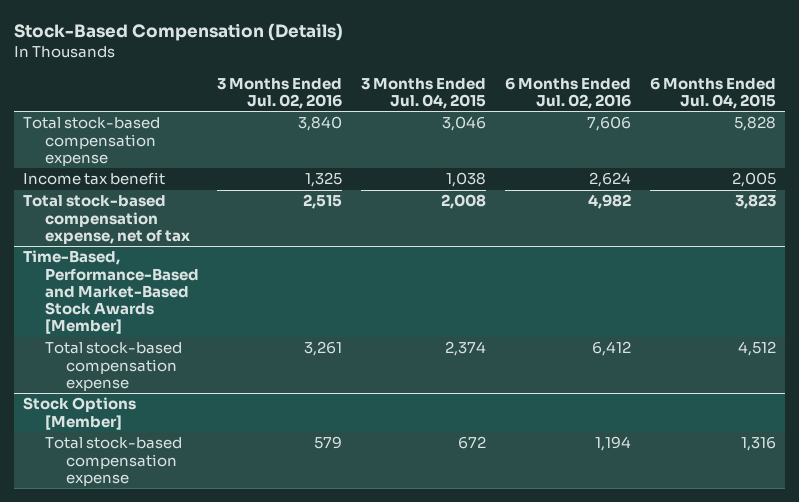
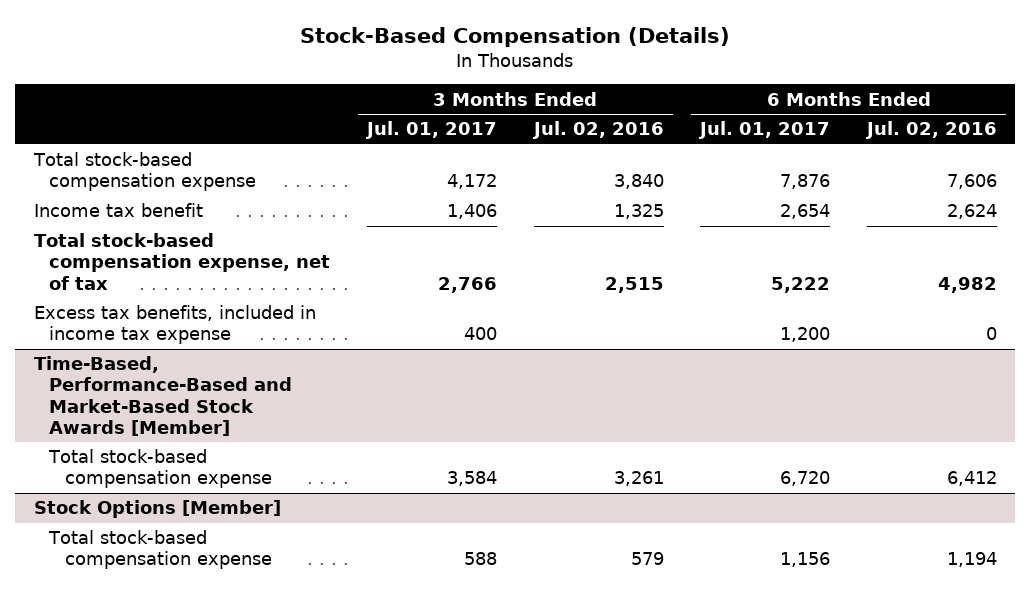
- | 3 Months Ended Jul. 02, 2016 | 3 Months Ended Jul. 04, 2015 | 6 Months Ended Jul. 02, 2016 | 6 Months Ended Jul. 04, 2015
+ | 3 Months Ended Jul. 01, 2017 | 3 Months Ended Jul. 02, 2016 | 6 Months Ended Jul. 01, 2017 | 6 Months Ended Jul. 02, 2016
+ Excess tax benefits, included in income tax expense | 400 | | 1,200 | 0

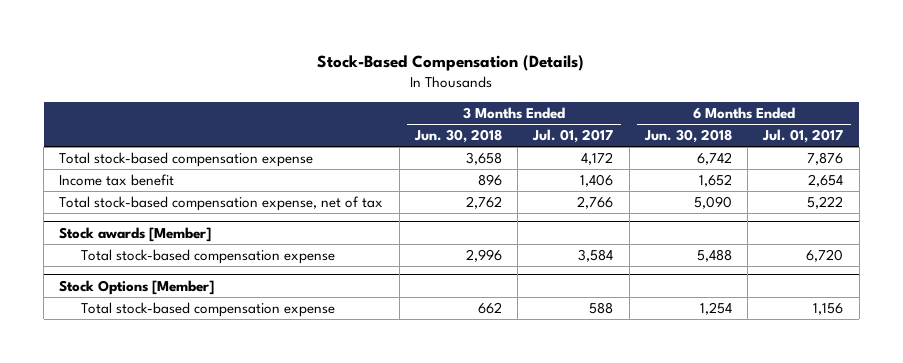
- | 3 Months Ended Jul. 01, 2017 | 3 Months Ended Jul. 02, 2016 | 6 Months Ended Jul. 01, 2017 | 6 Months Ended Jul. 02, 2016
+ | 3 Months Ended Jun. 30, 2018 | 3 Months Ended Jul. 01, 2017 | 6 Months Ended Jun. 30, 2018 | 6 Months Ended Jul. 01, 2017
- Excess tax benefits, included in income tax expense | 400 | | 1,200 | 0
- Time-Based, Performance-Based and Market-Based Stock Awards [Member]
+ Stock awards [Member]

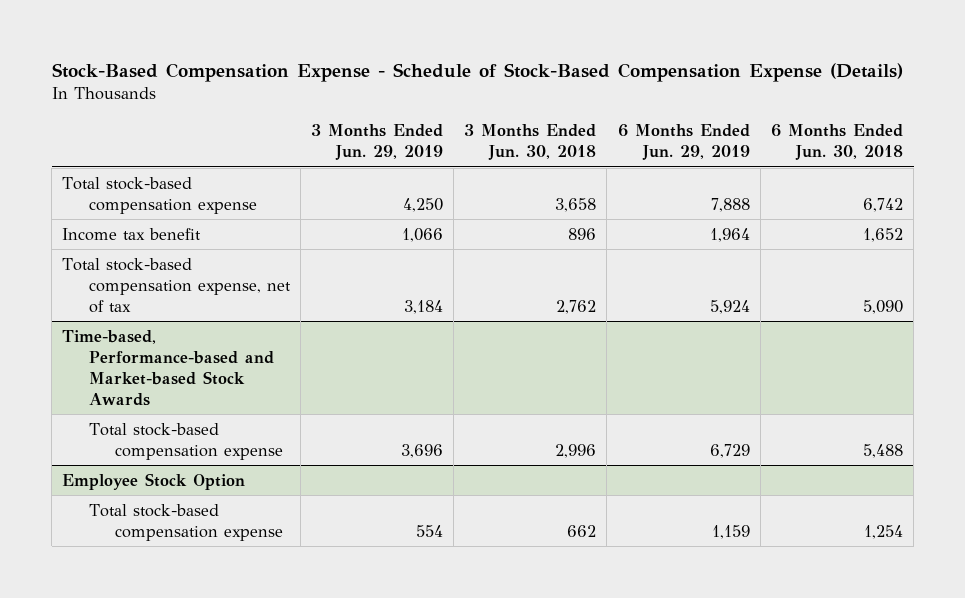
- Stock-Based Compensation (Details)
+ Stock-Based Compensation Expense - Schedule of Stock-Based Compensation Expense (Details)
- | 3 Months Ended Jun. 30, 2018 | 3 Months Ended Jul. 01, 2017 | 6 Months Ended Jun. 30, 2018 | 6 Months Ended Jul. 01, 2017
+ | 3 Months Ended Jun. 29, 2019 | 3 Months Ended Jun. 30, 2018 | 6 Months Ended Jun. 29, 2019 | 6 Months Ended Jun. 30, 2018
- Stock awards [Member]
+ Time-based, Performance-based and Market-based Stock Awards
- Stock Options [Member]
+ Employee Stock Option

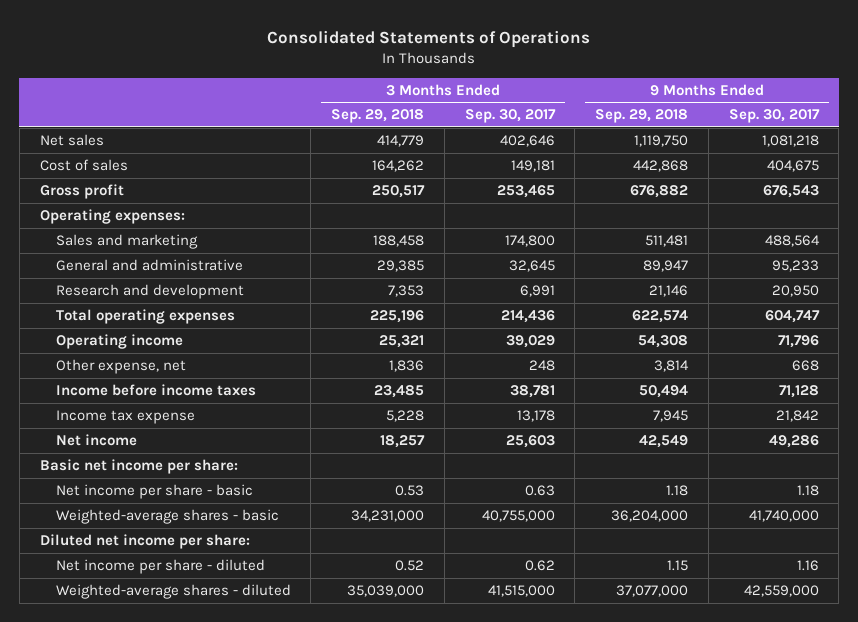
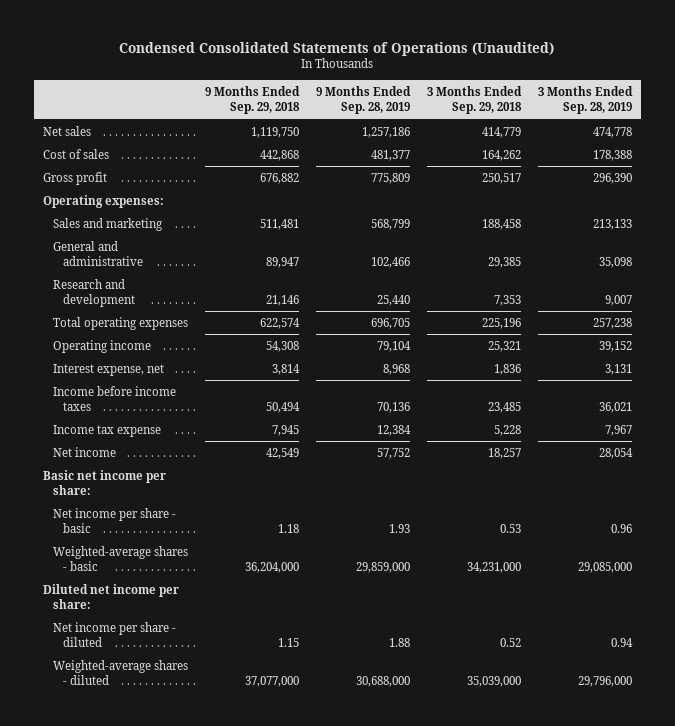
- Consolidated Statements of Operations
+ Condensed Consolidated Statements of Operations (Unaudited)
- | 3 Months Ended Sep. 29, 2018 | 3 Months Ended Sep. 30, 2017 | 9 Months Ended Sep. 29, 2018 | 9 Months Ended Sep. 30, 2017
+ | 9 Months Ended Sep. 29, 2018 | 9 Months Ended Sep. 28, 2019 | 3 Months Ended Sep. 29, 2018 | 3 Months Ended Sep. 28, 2019
- Other expense, net | 1,836 | 248 | 3,814 | 668
+ Interest expense, net | 3,814 | 8,968 | 1,836 | 3,131

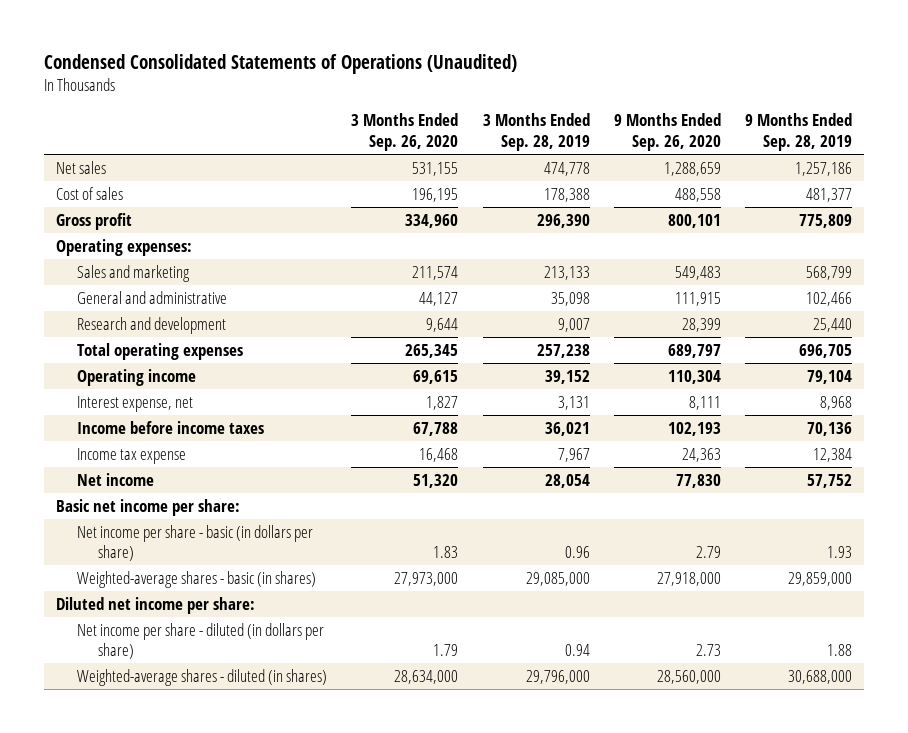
- | 9 Months Ended Sep. 29, 2018 | 9 Months Ended Sep. 28, 2019 | 3 Months Ended Sep. 29, 2018 | 3 Months Ended Sep. 28, 2019
+ | 3 Months Ended Sep. 26, 2020 | 3 Months Ended Sep. 28, 2019 | 9 Months Ended Sep. 26, 2020 | 9 Months Ended Sep. 28, 2019
- Net income per share - basic | 1.18 | 1.93 | 0.53 | 0.96
- Weighted-average shares - basic | 36,204,000 | 29,859,000 | 34,231,000 | 29,085,000
+ Net income per share - basic (in dollars per share) | 1.83 | 0.96 | 2.79 | 1.93
+ Weighted-average shares - basic (in shares) | 27,973,000 | 29,085,000 | 27,918,000 | 29,859,000
- Net income per share - diluted | 1.15 | 1.88 | 0.52 | 0.94
- Weighted-average shares - diluted | 37,077,000 | 30,688,000 | 35,039,000 | 29,796,000
+ Net income per share - diluted (in dollars per share) | 1.79 | 0.94 | 2.73 | 1.88
+ Weighted-average shares - diluted (in shares) | 28,634,000 | 29,796,000 | 28,560,000 | 30,688,000

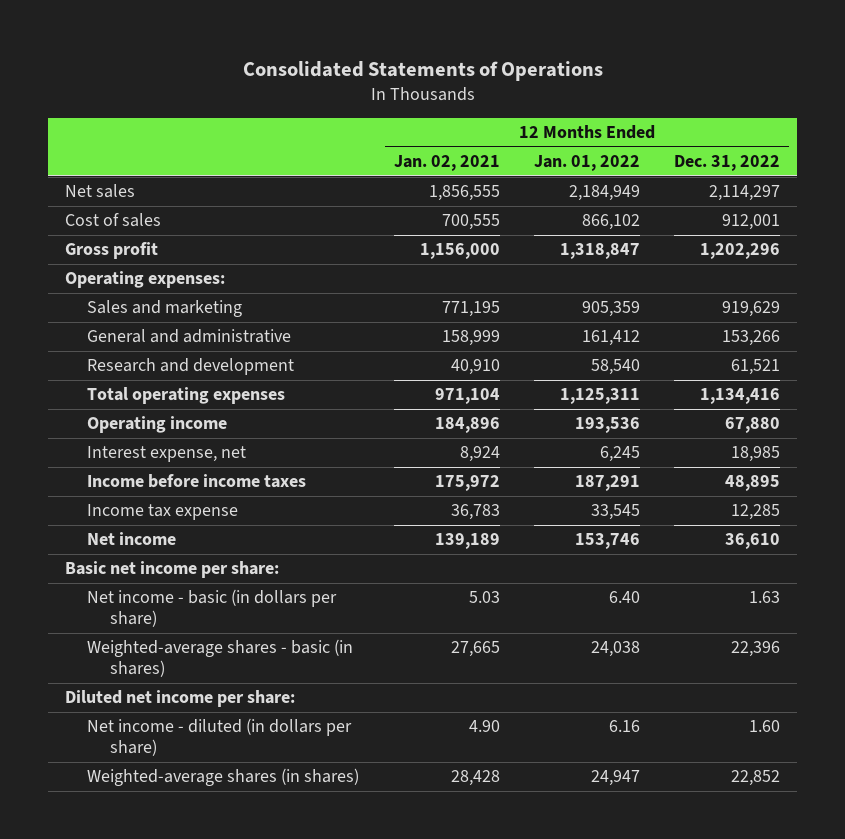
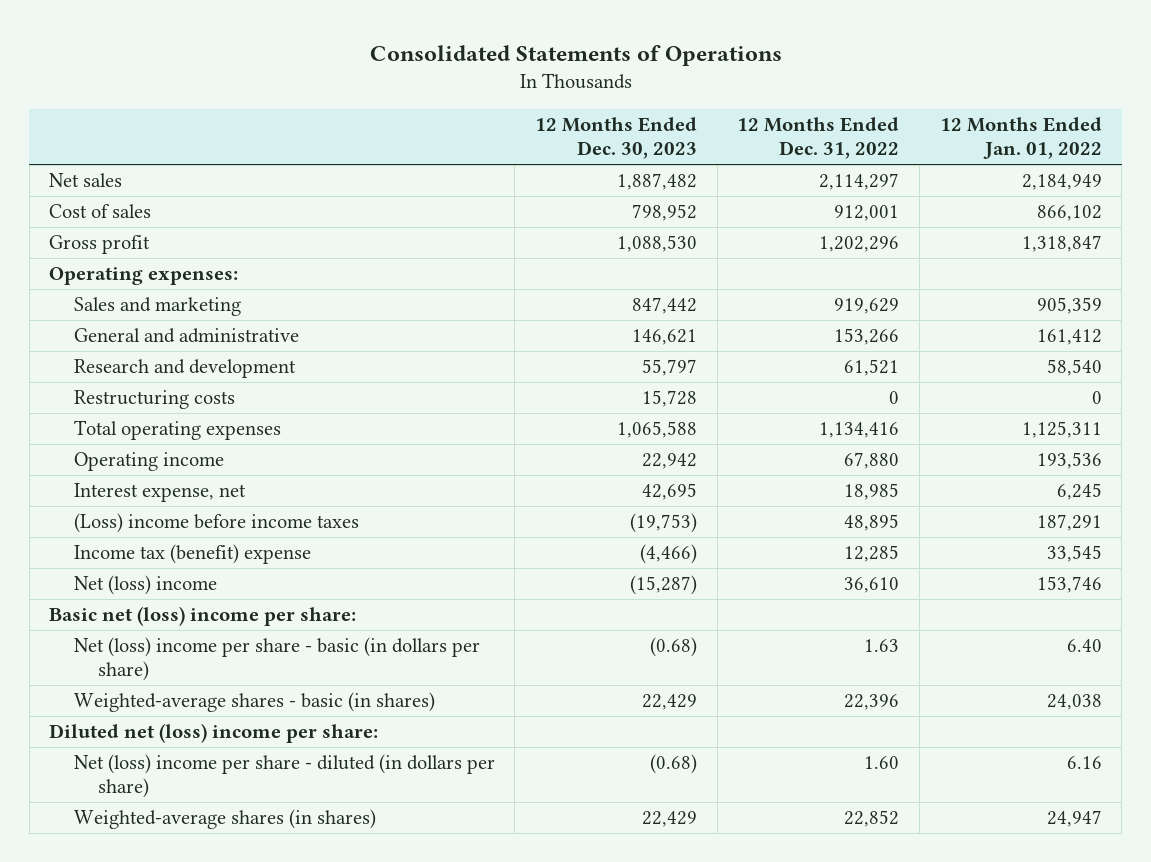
- | 12 Months Ended Jan. 02, 2021 | 12 Months Ended Jan. 01, 2022 | 12 Months Ended Dec. 31, 2022
+ | 12 Months Ended Dec. 30, 2023 | 12 Months Ended Dec. 31, 2022 | 12 Months Ended Jan. 01, 2022
+ Restructuring costs | 15,728 | 0 | 0
- Income before income taxes | 175,972 | 187,291 | 48,895
- Income tax expense | 36,783 | 33,545 | 12,285
- Net income | 139,189 | 153,746 | 36,610
- Basic net income per share:
- Net income - basic (in dollars per share) | 5.03 | 6.40 | 1.63
+ (Loss) income before income taxes | (19,753) | 48,895 | 187,291
+ Income tax (benefit) expense | (4,466) | 12,285 | 33,545
+ Net (loss) income | (15,287) | 36,610 | 153,746
+ Basic net (loss) income per share:
+ Net (loss) income per share - basic (in dollars per share) | (0.68) | 1.63 | 6.40
- Diluted net income per share:
- Net income - diluted (in dollars per share) | 4.90 | 6.16 | 1.60
+ Diluted net (loss) income per share:
+ Net (loss) income per share - diluted (in dollars per share) | (0.68) | 1.60 | 6.16

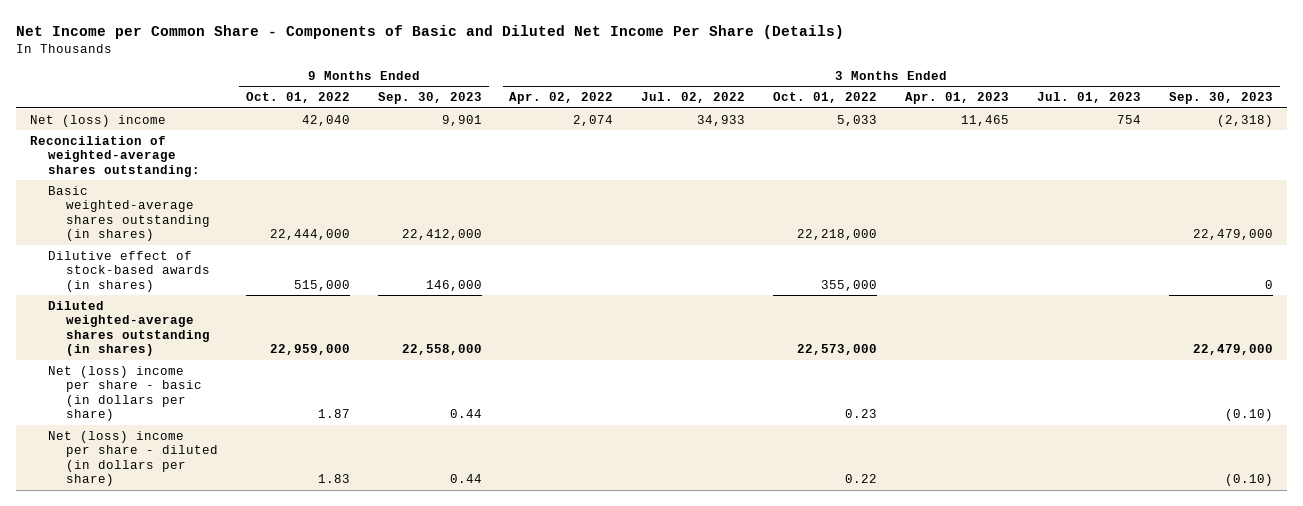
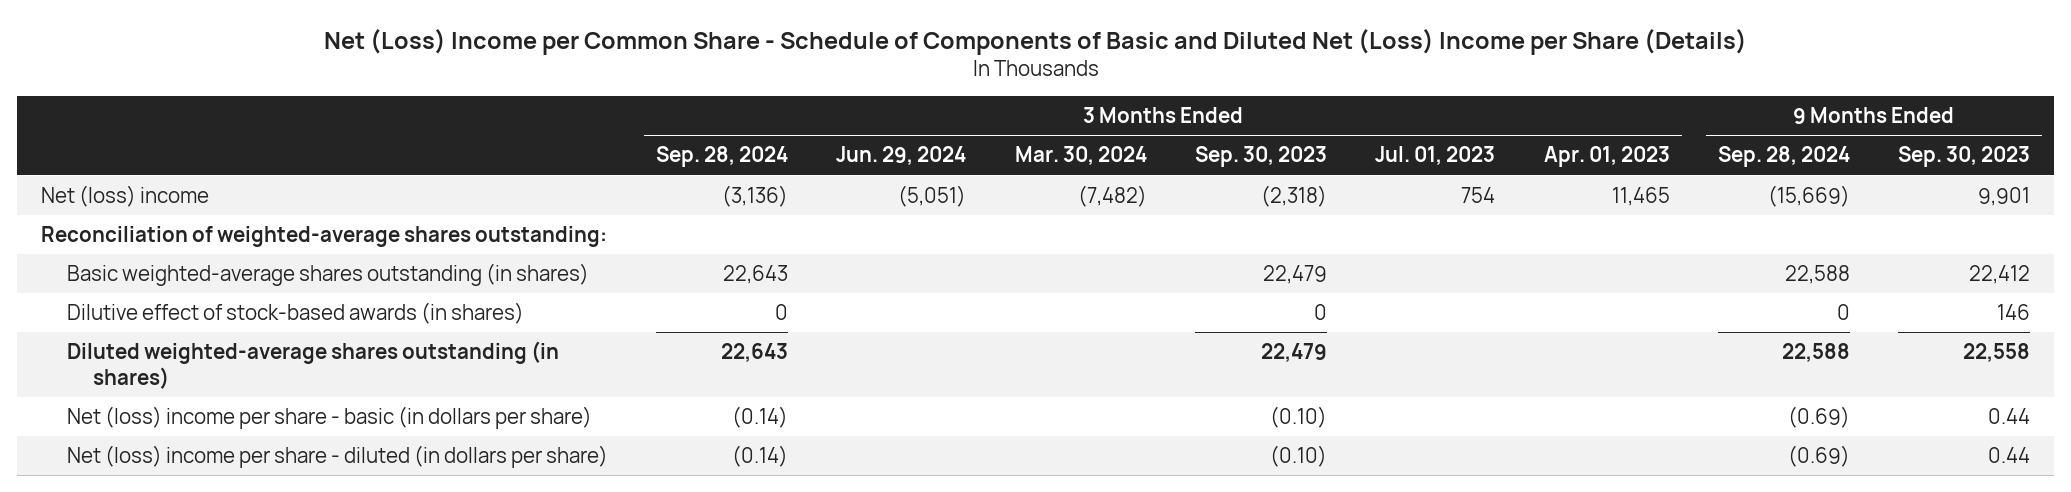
- Net Income per Common Share - Components of Basic and Diluted Net Income Per Share (Details)
+ Net (Loss) Income per Common Share - Schedule of Components of Basic and Diluted Net (Loss) Income per Share (Details)
- | 9 Months Ended Oct. 01, 2022 | 9 Months Ended Sep. 30, 2023 | 3 Months Ended Apr. 02, 2022 | 3 Months Ended Jul. 02, 2022 | 3 Months Ended Oct. 01, 2022 | 3 Months Ended Apr. 01, 2023 | 3 Months Ended Jul. 01, 2023 | 3 Months Ended Sep. 30, 2023
+ | 3 Months Ended Sep. 28, 2024 | 3 Months Ended Jun. 29, 2024 | 3 Months Ended Mar. 30, 2024 | 3 Months Ended Sep. 30, 2023 | 3 Months Ended Jul. 01, 2023 | 3 Months Ended Apr. 01, 2023 | 9 Months Ended Sep. 28, 2024 | 9 Months Ended Sep. 30, 2023
- Basic weighted-average shares outstanding (in shares) | 22,444,000 | 22,412,000 | | | 22,218,000 | | | 22,479,000
- Dilutive effect of stock-based awards (in shares) | 515,000 | 146,000 | | | 355,000 | | | 0
- Diluted weighted-average shares outstanding (in shares) | 22,959,000 | 22,558,000 | | | 22,573,000 | | | 22,479,000
+ Basic weighted-average shares outstanding (in shares) | 22,643 | | | 22,479 | | | 22,588 | 22,412
+ Dilutive effect of stock-based awards (in shares) | 0 | | | 0 | | | 0 | 146
+ Diluted weighted-average shares outstanding (in shares) | 22,643 | | | 22,479 | | | 22,588 | 22,558

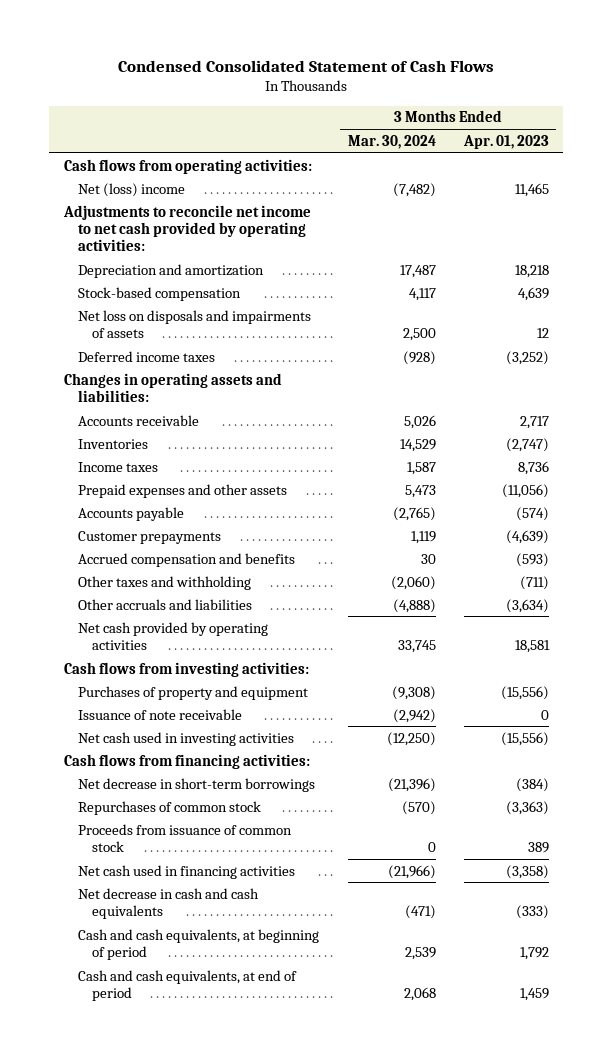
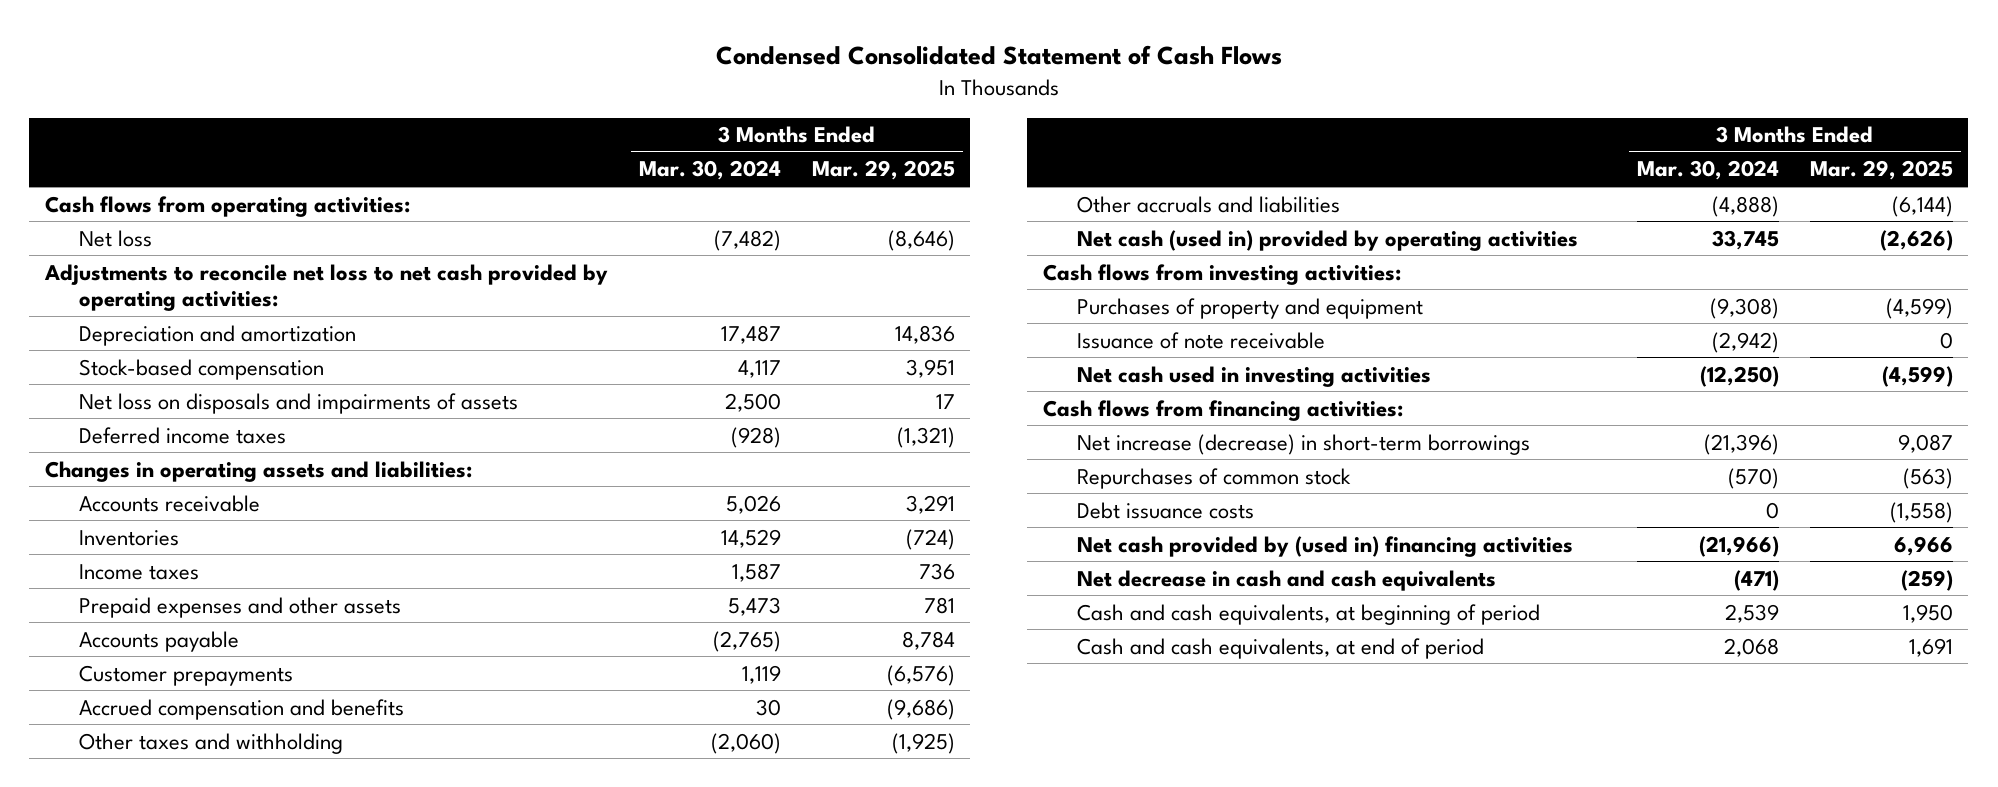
- | 3 Months Ended Mar. 30, 2024 | 3 Months Ended Apr. 01, 2023
+ | 3 Months Ended Mar. 30, 2024 | 3 Months Ended Mar. 29, 2025
- Net (loss) income | (7,482) | 11,465
- Adjustments to reconcile net income to net cash provided by operating activities:
+ Net loss | (7,482) | (8,646)
+ Adjustments to reconcile net loss to net cash provided by operating activities:
- Net cash provided by operating activities | 33,745 | 18,581
+ Net cash (used in) provided by operating activities | 33,745 | (2,626)
- Net decrease in short-term borrowings | (21,396) | (384)
+ Net increase (decrease) in short-term borrowings | (21,396) | 9,087
- Proceeds from issuance of common stock | 0 | 389
- Net cash used in financing activities | (21,966) | (3,358)
+ Debt issuance costs | 0 | (1,558)
+ Net cash provided by (used in) financing activities | (21,966) | 6,966

